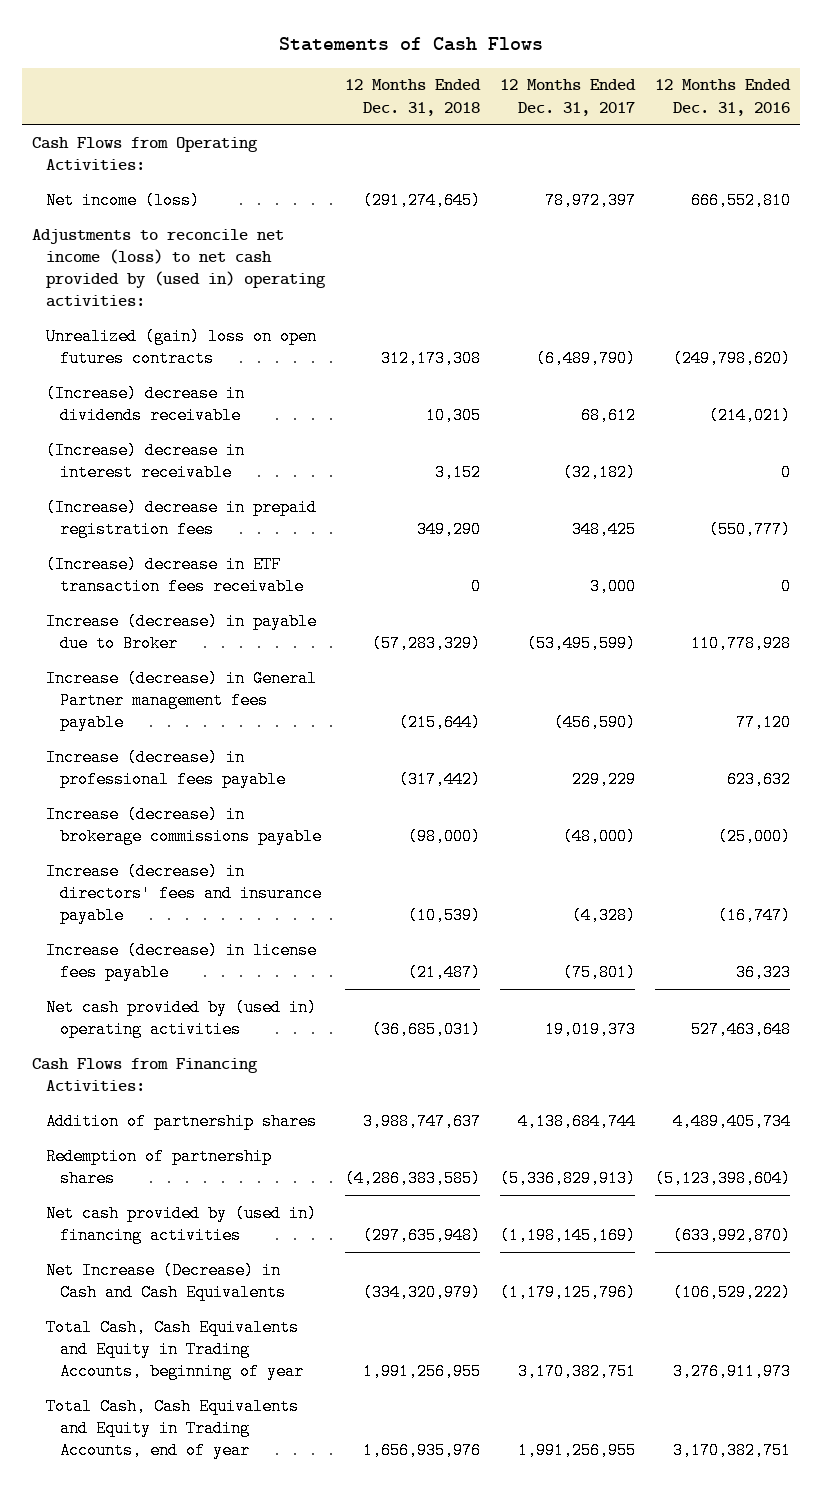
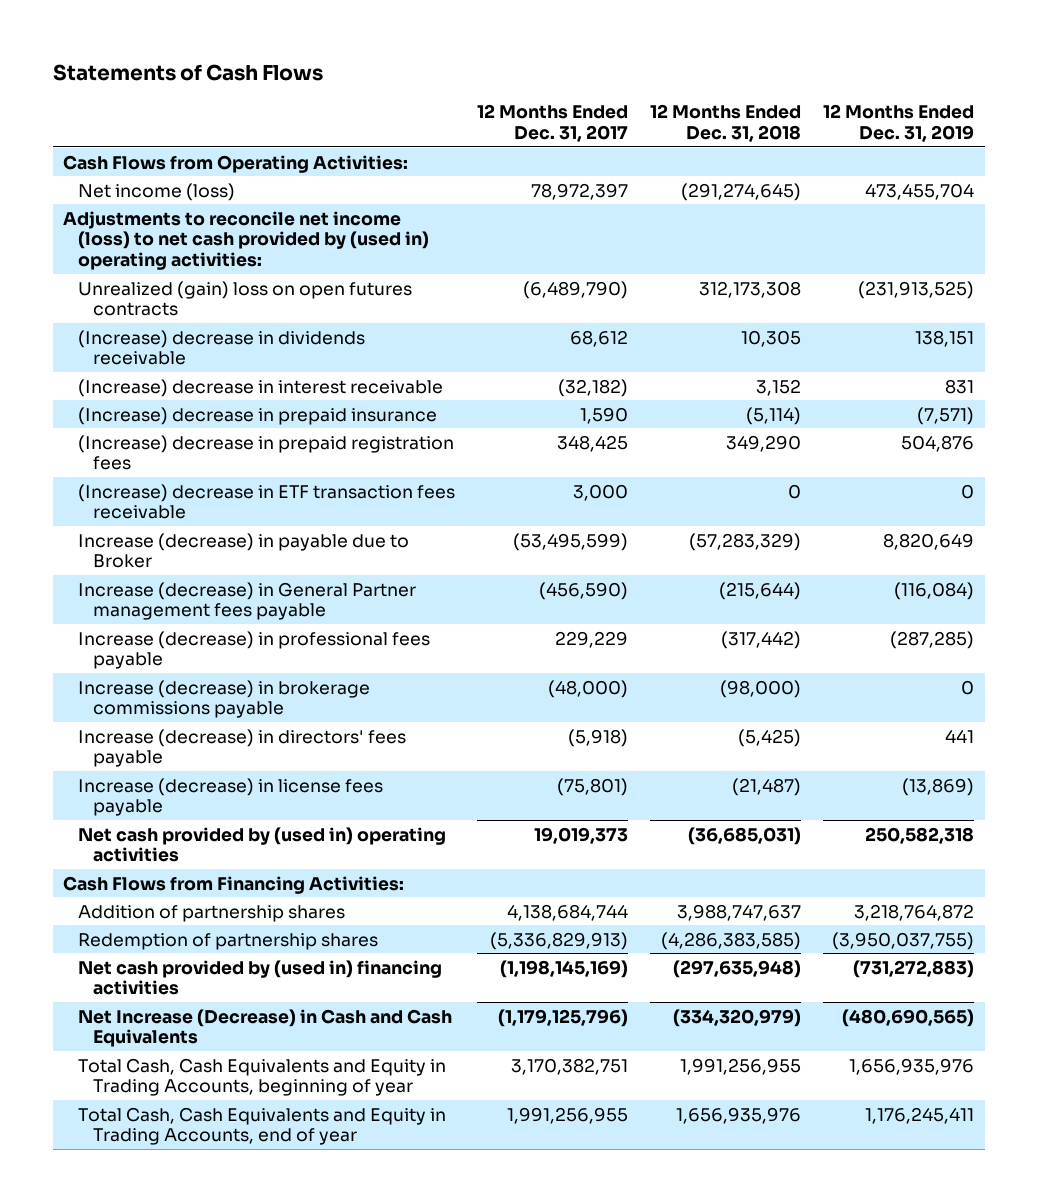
- | 12 Months Ended Dec. 31, 2018 | 12 Months Ended Dec. 31, 2017 | 12 Months Ended Dec. 31, 2016
+ | 12 Months Ended Dec. 31, 2017 | 12 Months Ended Dec. 31, 2018 | 12 Months Ended Dec. 31, 2019
+ (Increase) decrease in prepaid insurance | 1,590 | (5,114) | (7,571)
- Increase (decrease) in directors' fees and insurance payable | (10,539) | (4,328) | (16,747)
+ Increase (decrease) in directors' fees payable | (5,918) | (5,425) | 441

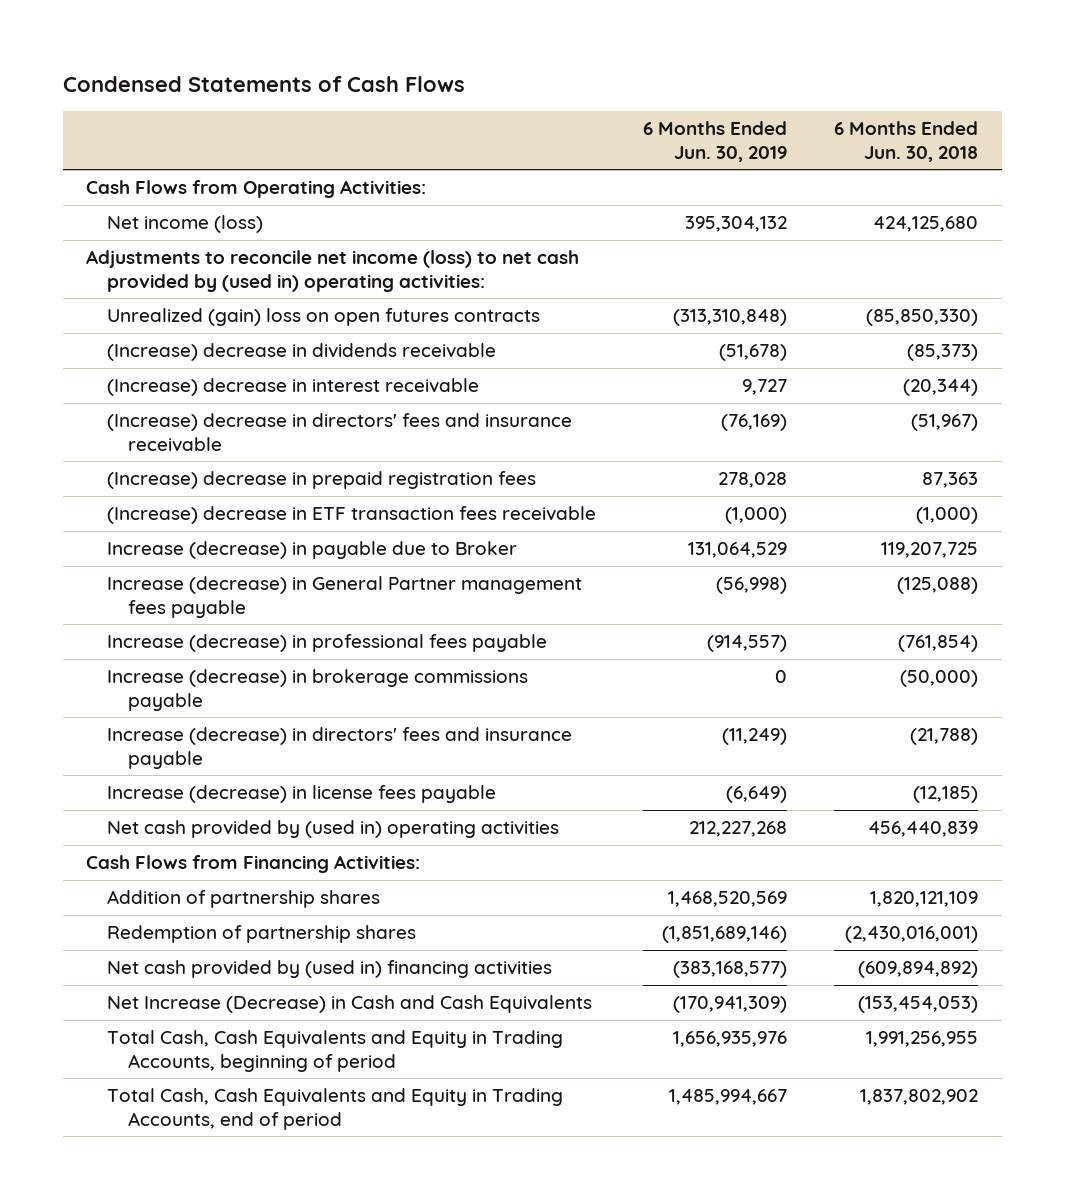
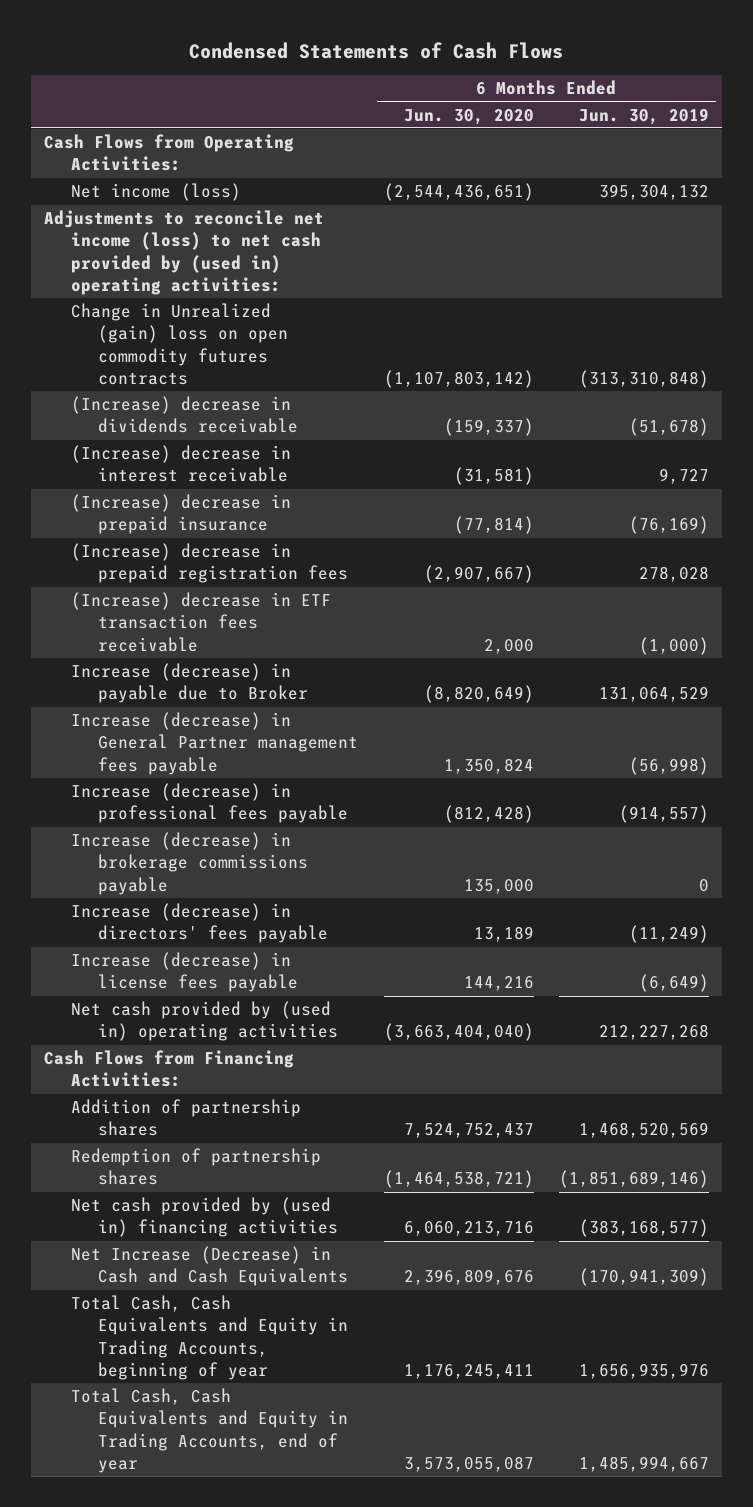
- | 6 Months Ended Jun. 30, 2019 | 6 Months Ended Jun. 30, 2018
+ | 6 Months Ended Jun. 30, 2020 | 6 Months Ended Jun. 30, 2019
- Unrealized (gain) loss on open futures contracts | (313,310,848) | (85,850,330)
+ Change in Unrealized (gain) loss on open commodity futures contracts | (1,107,803,142) | (313,310,848)
- (Increase) decrease in directors' fees and insurance receivable | (76,169) | (51,967)
+ (Increase) decrease in prepaid insurance | (77,814) | (76,169)
- Increase (decrease) in directors' fees and insurance payable | (11,249) | (21,788)
+ Increase (decrease) in directors' fees payable | 13,189 | (11,249)
- Total Cash, Cash Equivalents and Equity in Trading Accounts, beginning of period | 1,656,935,976 | 1,991,256,955
- Total Cash, Cash Equivalents and Equity in Trading Accounts, end of period | 1,485,994,667 | 1,837,802,902
+ Total Cash, Cash Equivalents and Equity in Trading Accounts, beginning of year | 1,176,245,411 | 1,656,935,976
+ Total Cash, Cash Equivalents and Equity in Trading Accounts, end of year | 3,573,055,087 | 1,485,994,667

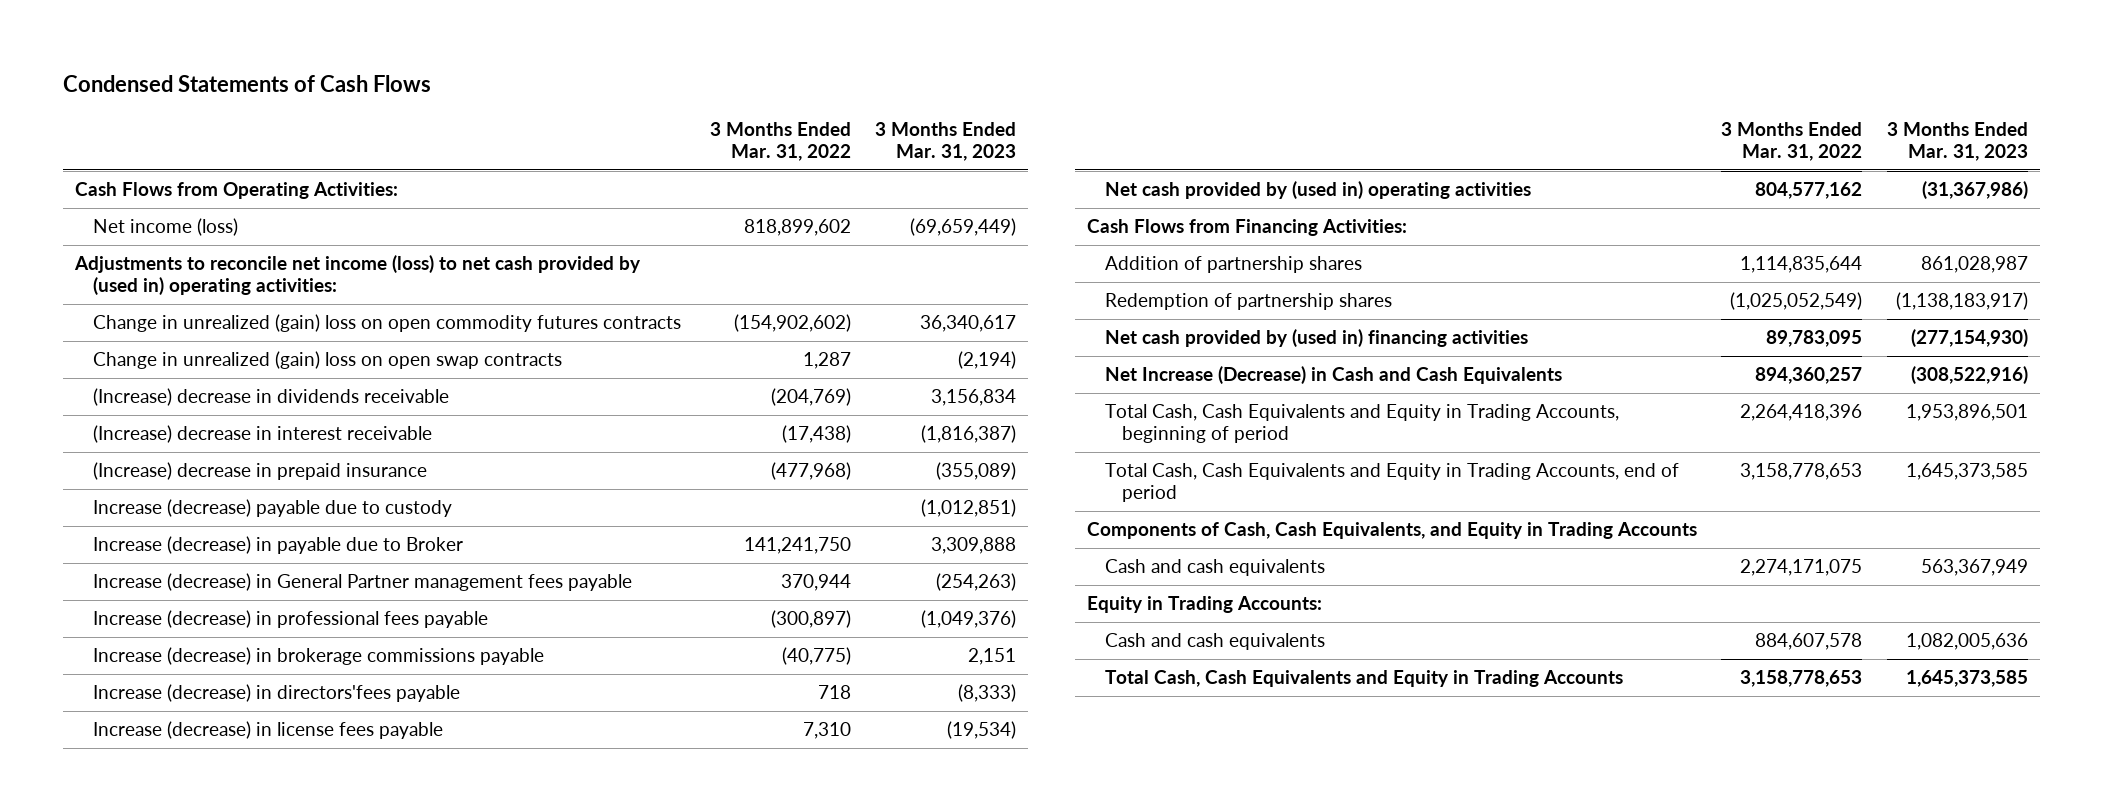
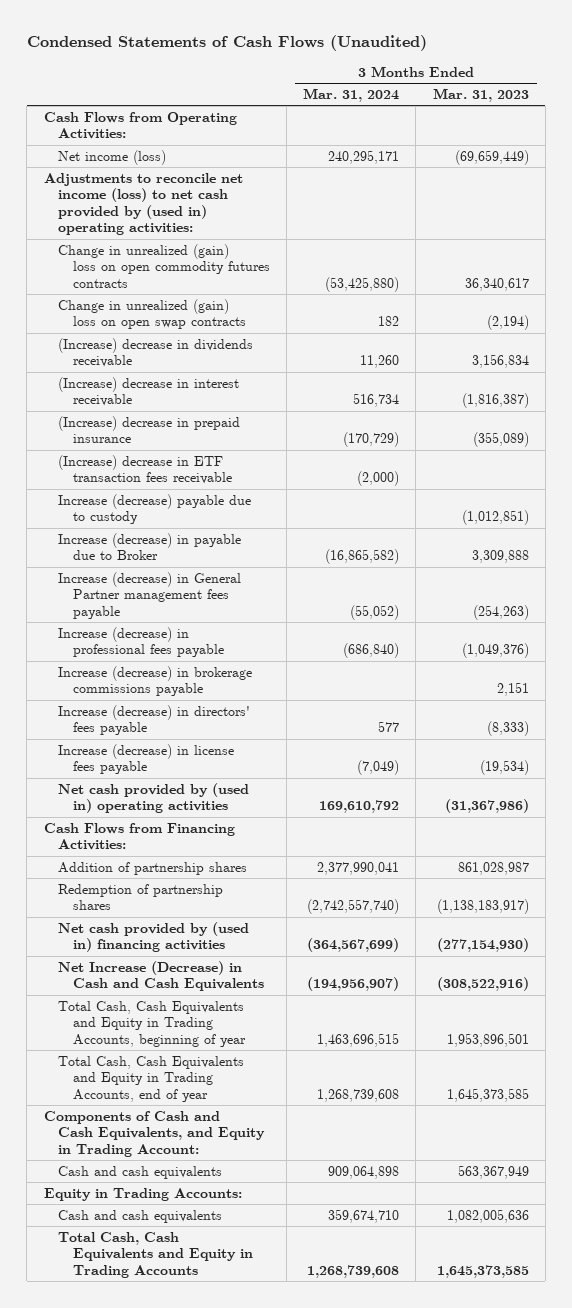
- Condensed Statements of Cash Flows
+ Condensed Statements of Cash Flows (Unaudited)
- | 3 Months Ended Mar. 31, 2022 | 3 Months Ended Mar. 31, 2023
+ | 3 Months Ended Mar. 31, 2024 | 3 Months Ended Mar. 31, 2023
+ (Increase) decrease in ETF transaction fees receivable | (2,000) |
- Increase (decrease) in directors'fees payable | 718 | (8,333)
+ Increase (decrease) in directors' fees payable | 577 | (8,333)
- Total Cash, Cash Equivalents and Equity in Trading Accounts, beginning of period | 2,264,418,396 | 1,953,896,501
- Total Cash, Cash Equivalents and Equity in Trading Accounts, end of period | 3,158,778,653 | 1,645,373,585
- Components of Cash, Cash Equivalents, and Equity in Trading Accounts
+ Total Cash, Cash Equivalents and Equity in Trading Accounts, beginning of year | 1,463,696,515 | 1,953,896,501
+ Total Cash, Cash Equivalents and Equity in Trading Accounts, end of year | 1,268,739,608 | 1,645,373,585
+ Components of Cash and Cash Equivalents, and Equity in Trading Account:

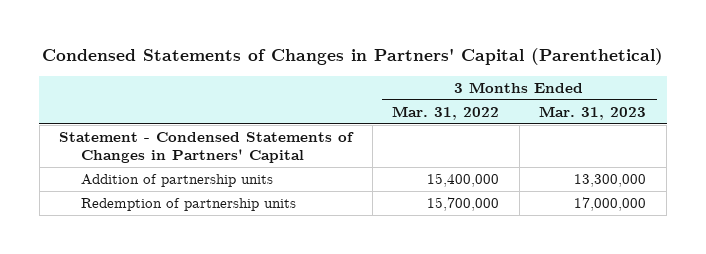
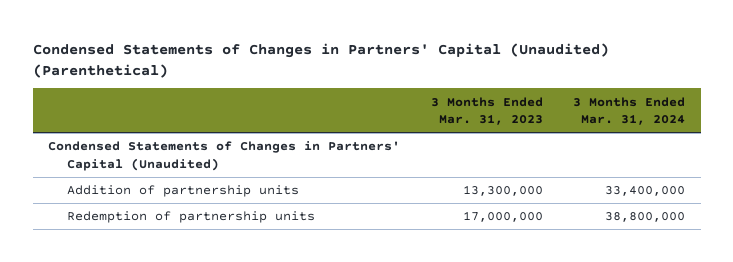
- Condensed Statements of Changes in Partners' Capital (Parenthetical)
+ Condensed Statements of Changes in Partners' Capital (Unaudited) (Parenthetical)
- | 3 Months Ended Mar. 31, 2022 | 3 Months Ended Mar. 31, 2023
+ | 3 Months Ended Mar. 31, 2023 | 3 Months Ended Mar. 31, 2024
- Statement - Condensed Statements of Changes in Partners' Capital
+ Condensed Statements of Changes in Partners' Capital (Unaudited)

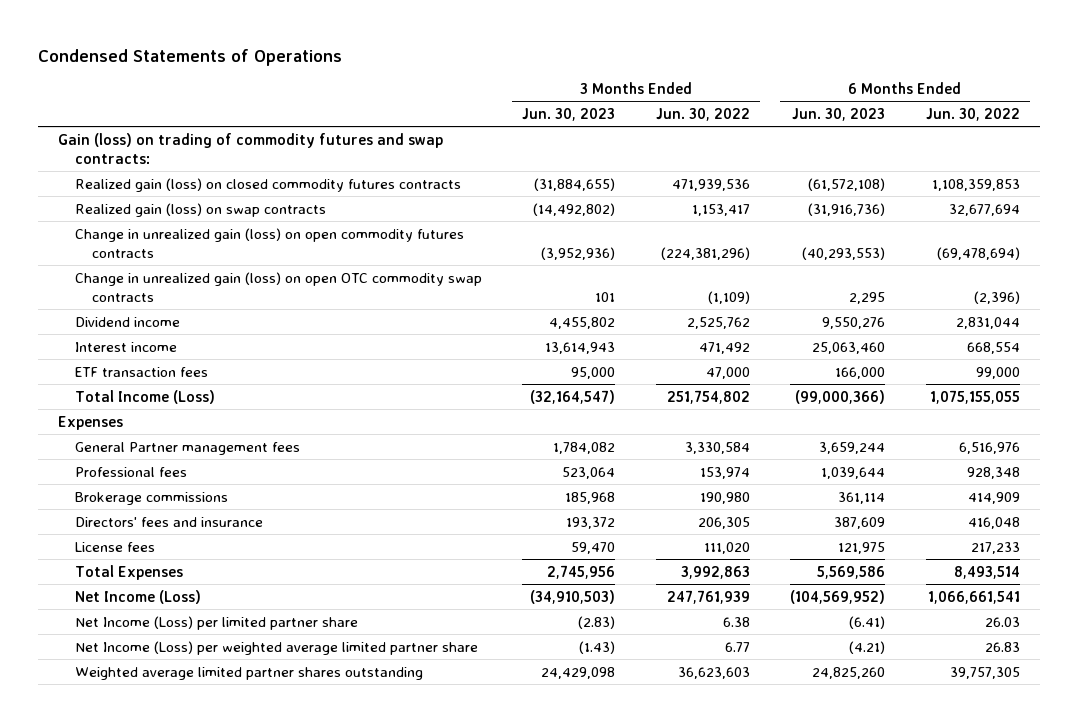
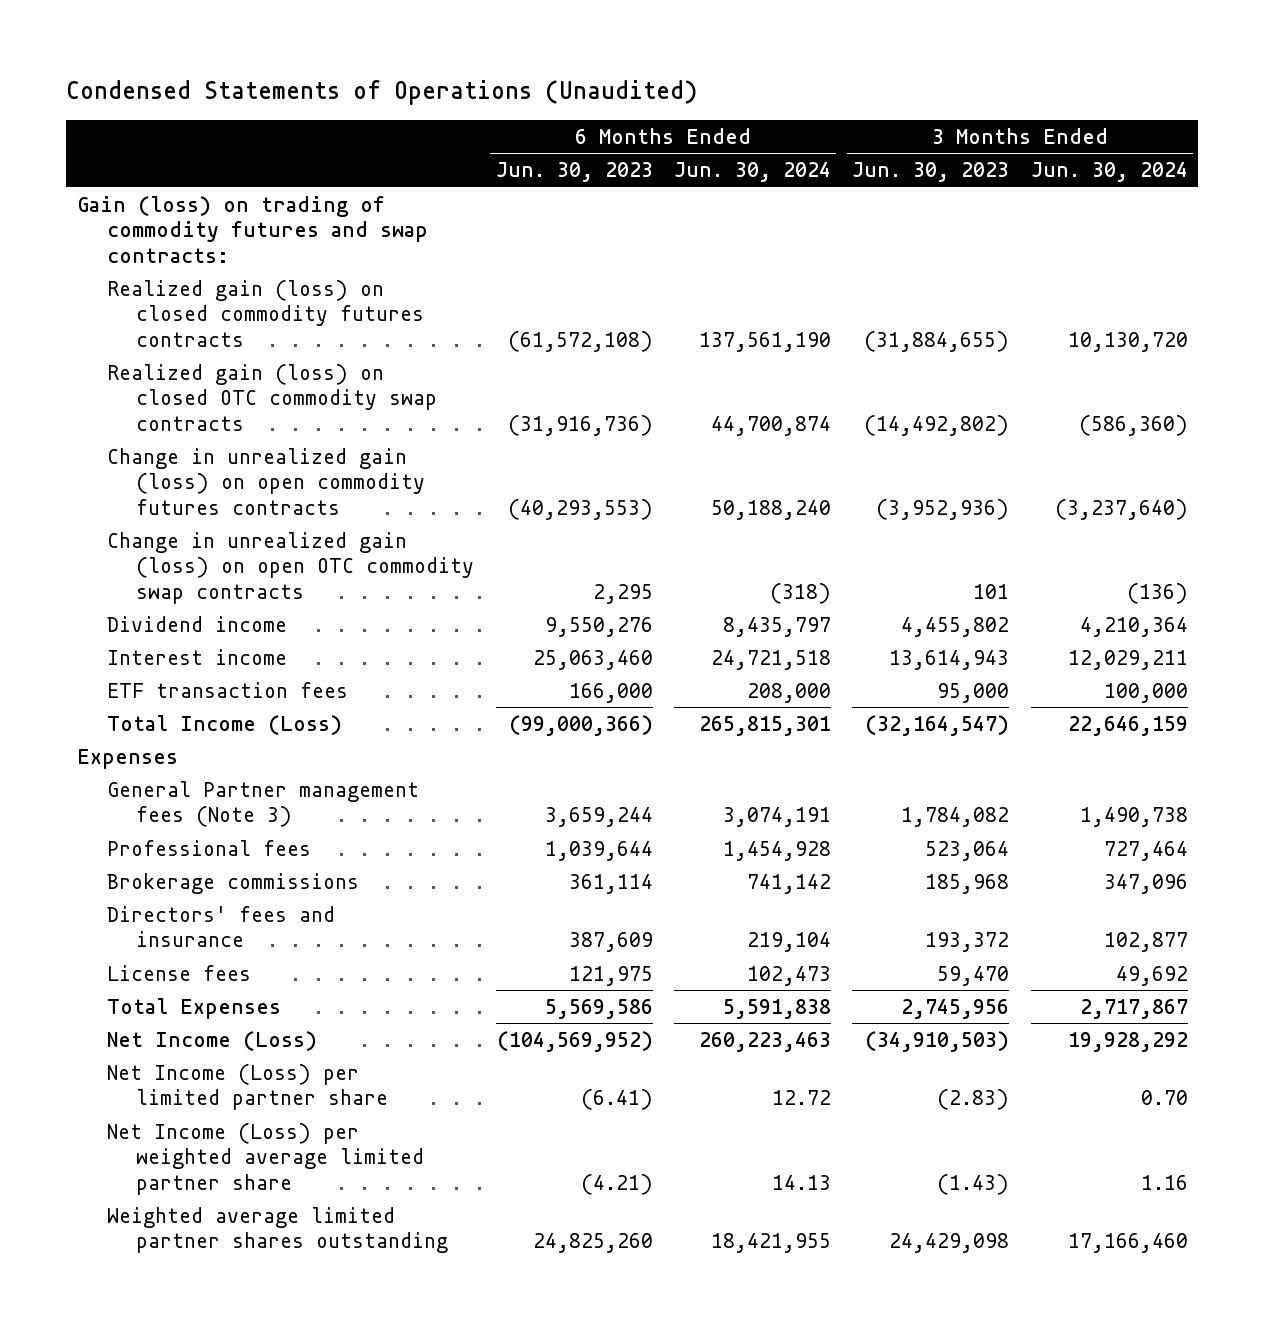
- Condensed Statements of Operations
+ Condensed Statements of Operations (Unaudited)
- | 3 Months Ended Jun. 30, 2023 | 3 Months Ended Jun. 30, 2022 | 6 Months Ended Jun. 30, 2023 | 6 Months Ended Jun. 30, 2022
+ | 6 Months Ended Jun. 30, 2023 | 6 Months Ended Jun. 30, 2024 | 3 Months Ended Jun. 30, 2023 | 3 Months Ended Jun. 30, 2024
- Realized gain (loss) on swap contracts | (14,492,802) | 1,153,417 | (31,916,736) | 32,677,694
+ Realized gain (loss) on closed OTC commodity swap contracts | (31,916,736) | 44,700,874 | (14,492,802) | (586,360)
- General Partner management fees | 1,784,082 | 3,330,584 | 3,659,244 | 6,516,976
+ General Partner management fees (Note 3) | 3,659,244 | 3,074,191 | 1,784,082 | 1,490,738

